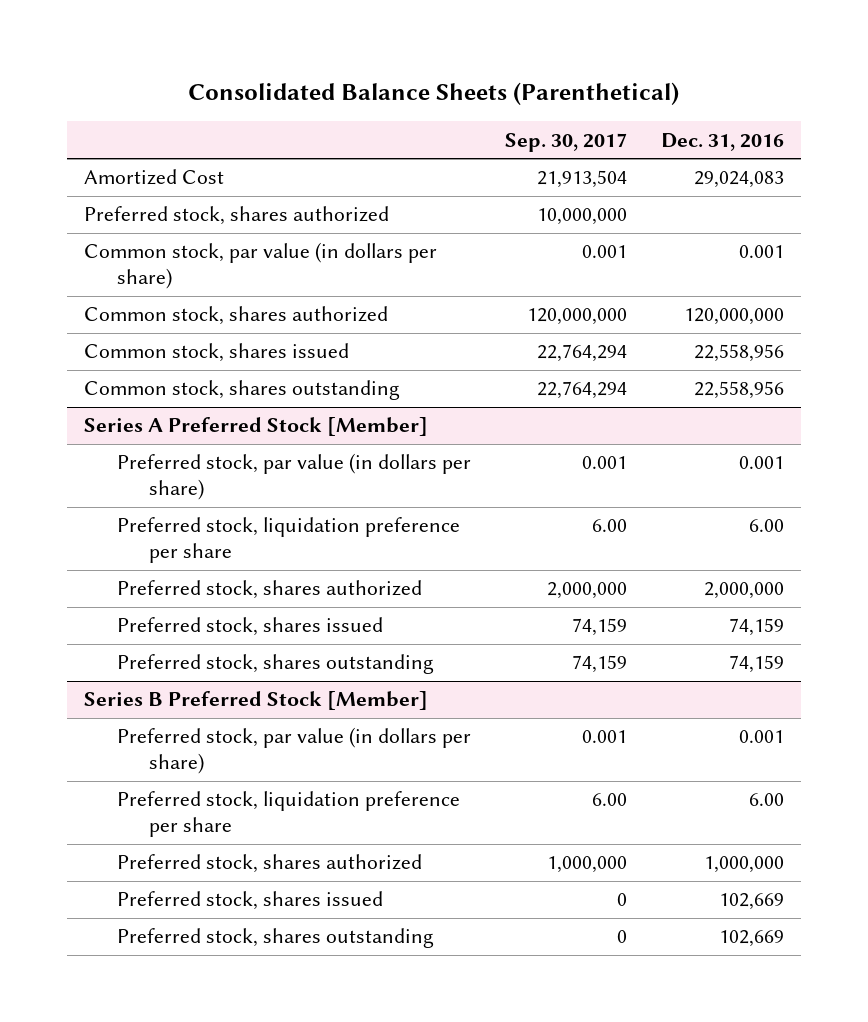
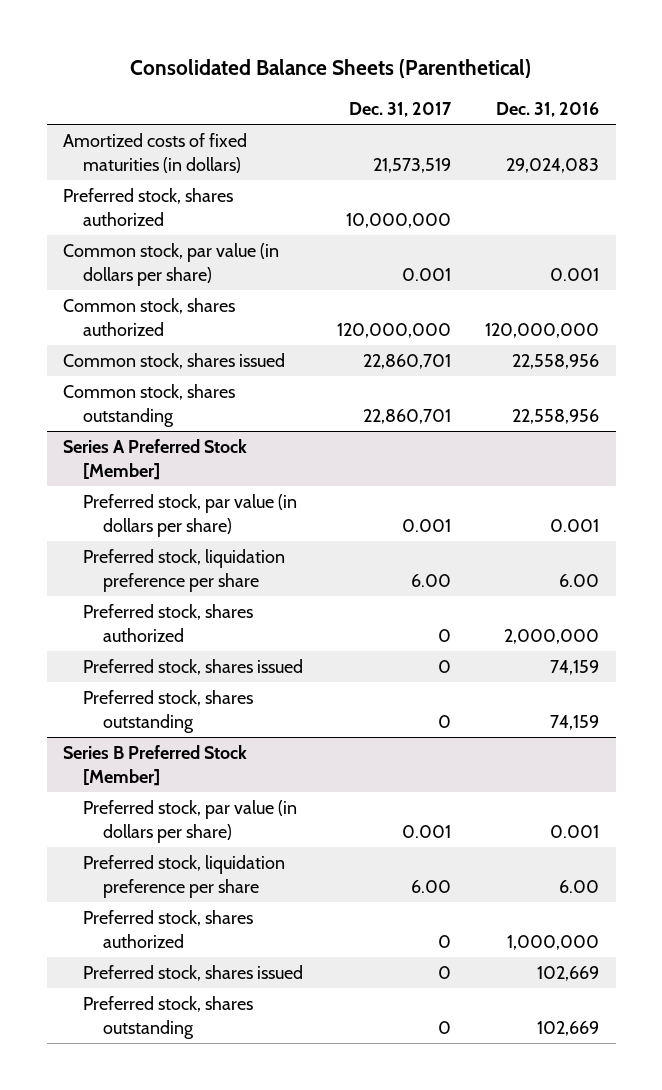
- | Sep. 30, 2017 | Dec. 31, 2016
+ | Dec. 31, 2017 | Dec. 31, 2016
- Amortized Cost | 21,913,504 | 29,024,083
+ Amortized costs of fixed maturities (in dollars) | 21,573,519 | 29,024,083

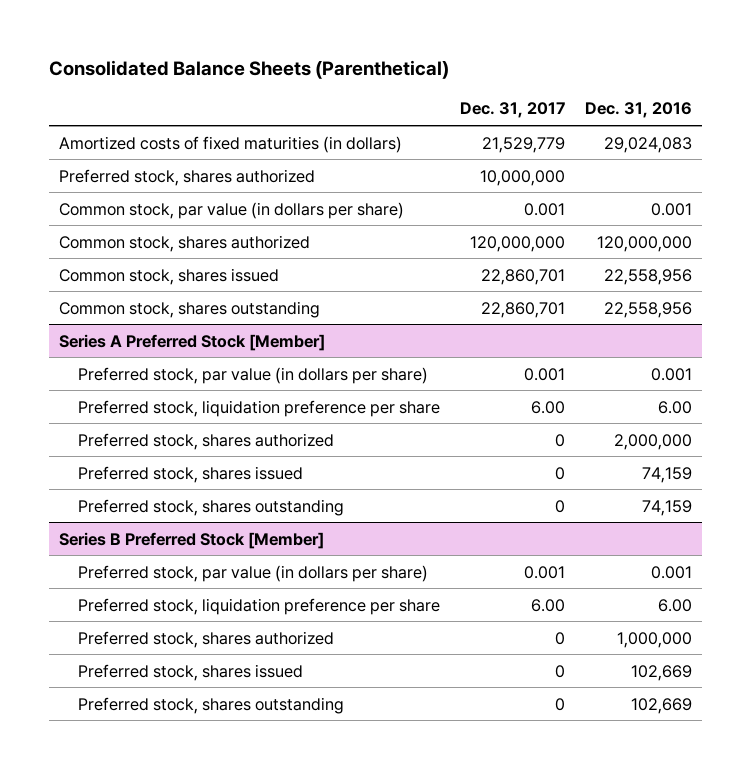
- Amortized costs of fixed maturities (in dollars) | 21,573,519 | 29,024,083
+ Amortized costs of fixed maturities (in dollars) | 21,529,779 | 29,024,083

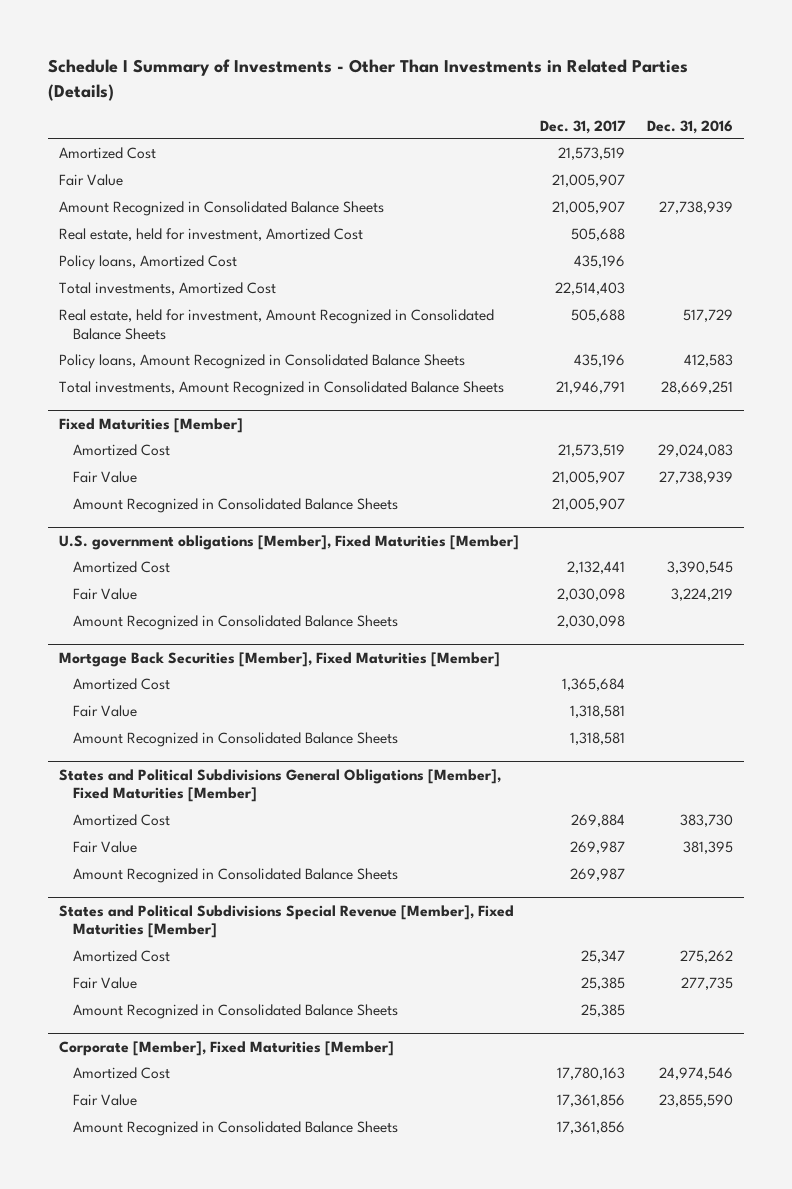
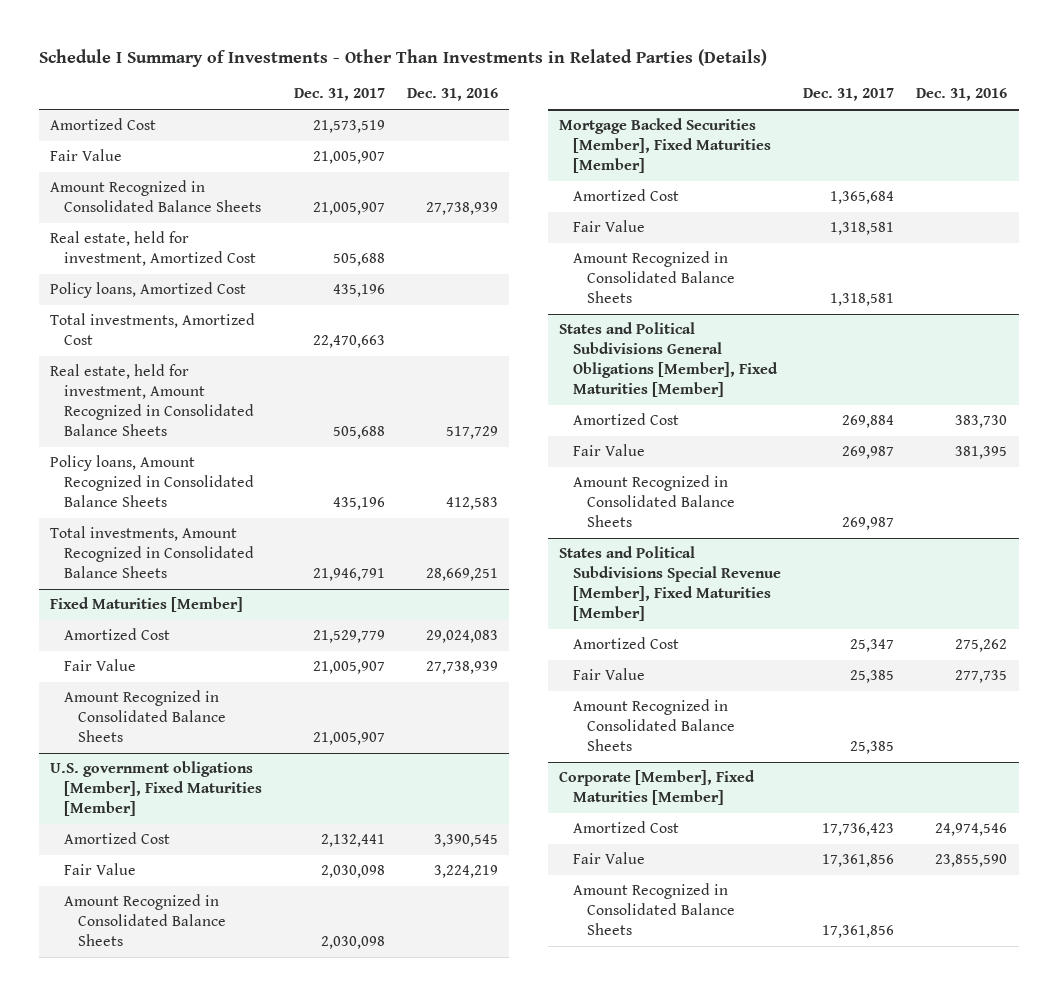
- Total investments, Amortized Cost | 22,514,403 |
+ Total investments, Amortized Cost | 22,470,663 |
@ Fixed Maturities [Member]
- Amortized Cost | 21,573,519 | 29,024,083
+ Amortized Cost | 21,529,779 | 29,024,083
- Mortgage Back Securities [Member], Fixed Maturities [Member]
+ Mortgage Backed Securities [Member], Fixed Maturities [Member]
@ Corporate [Member], Fixed Maturities [Member]
- Amortized Cost | 17,780,163 | 24,974,546
+ Amortized Cost | 17,736,423 | 24,974,546

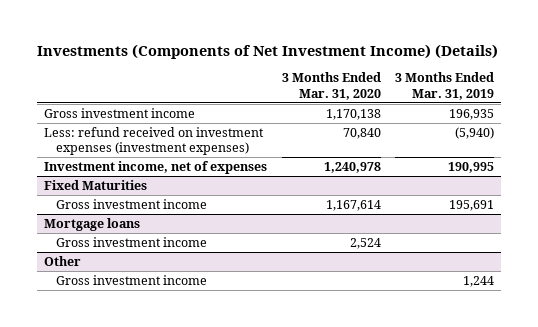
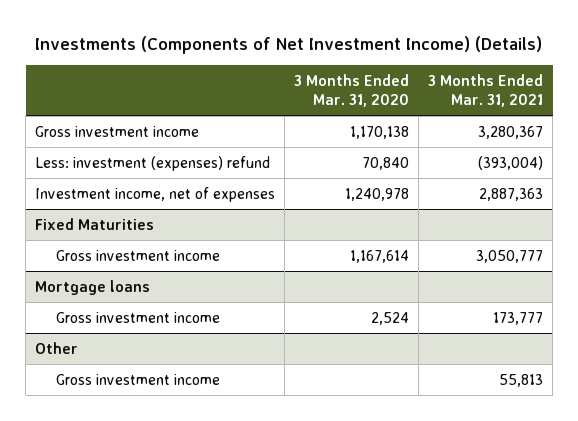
- | 3 Months Ended Mar. 31, 2020 | 3 Months Ended Mar. 31, 2019
+ | 3 Months Ended Mar. 31, 2020 | 3 Months Ended Mar. 31, 2021
- Less: refund received on investment expenses (investment expenses) | 70,840 | (5,940)
+ Less: investment (expenses) refund | 70,840 | (393,004)

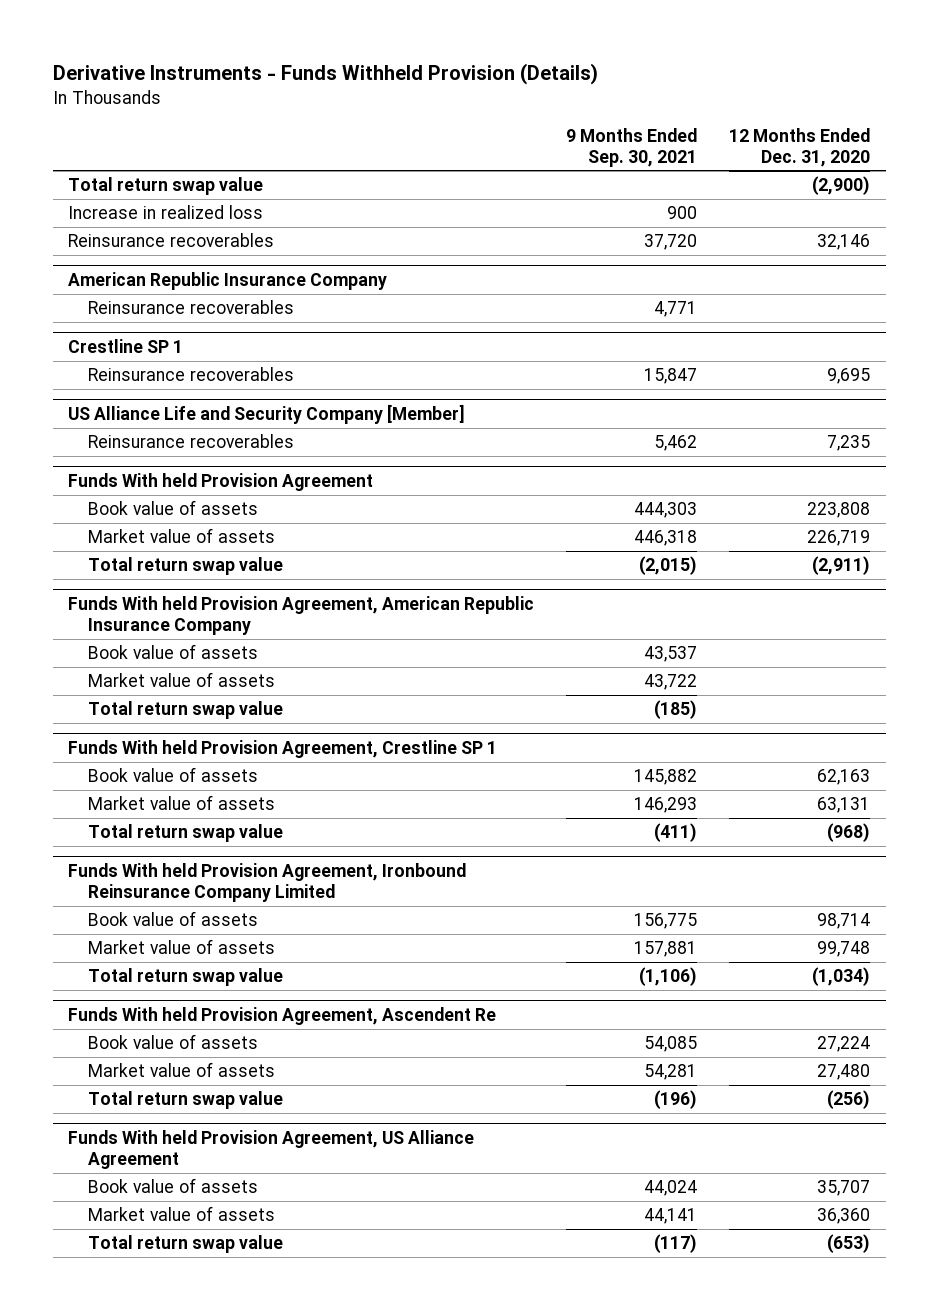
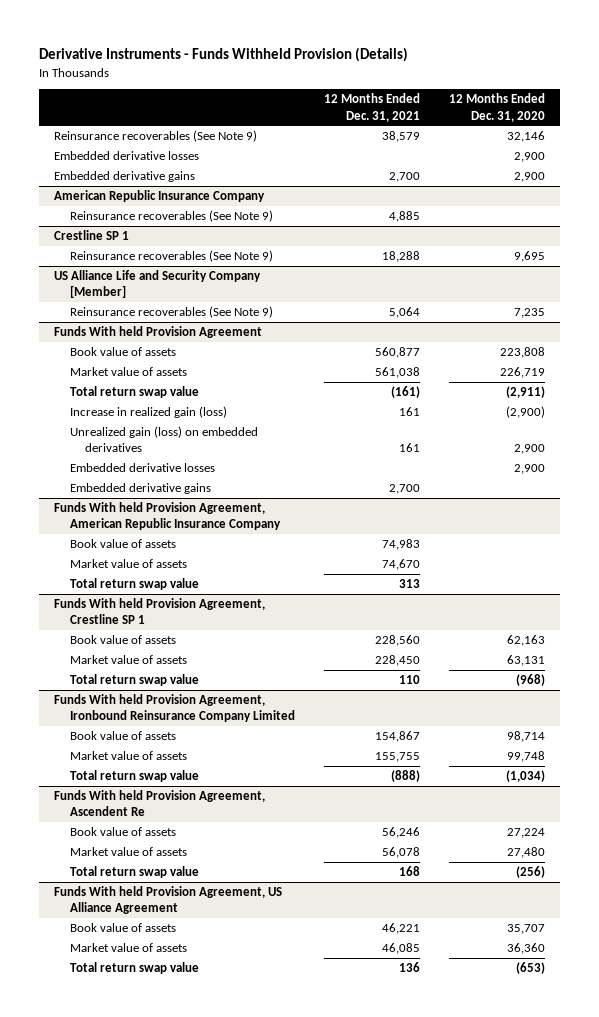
- | 9 Months Ended Sep. 30, 2021 | 12 Months Ended Dec. 31, 2020
+ | 12 Months Ended Dec. 31, 2021 | 12 Months Ended Dec. 31, 2020
- Total return swap value | | (2,900)
- Increase in realized loss | 900 |
- Reinsurance recoverables | 37,720 | 32,146
+ Reinsurance recoverables (See Note 9) | 38,579 | 32,146
+ Embedded derivative losses | | 2,900
+ Embedded derivative gains | 2,700 | 2,900
@ American Republic Insurance Company
- Reinsurance recoverables | 4,771 |
+ Reinsurance recoverables (See Note 9) | 4,885 |
@ Crestline SP 1
- Reinsurance recoverables | 15,847 | 9,695
+ Reinsurance recoverables (See Note 9) | 18,288 | 9,695
@ US Alliance Life and Security Company [Member]
- Reinsurance recoverables | 5,462 | 7,235
+ Reinsurance recoverables (See Note 9) | 5,064 | 7,235
@ Funds With held Provision Agreement
+ Increase in realized gain (loss) | 161 | (2,900)
+ Unrealized gain (loss) on embedded derivatives | 161 | 2,900
+ Embedded derivative losses | | 2,900
+ Embedded derivative gains | 2,700 |

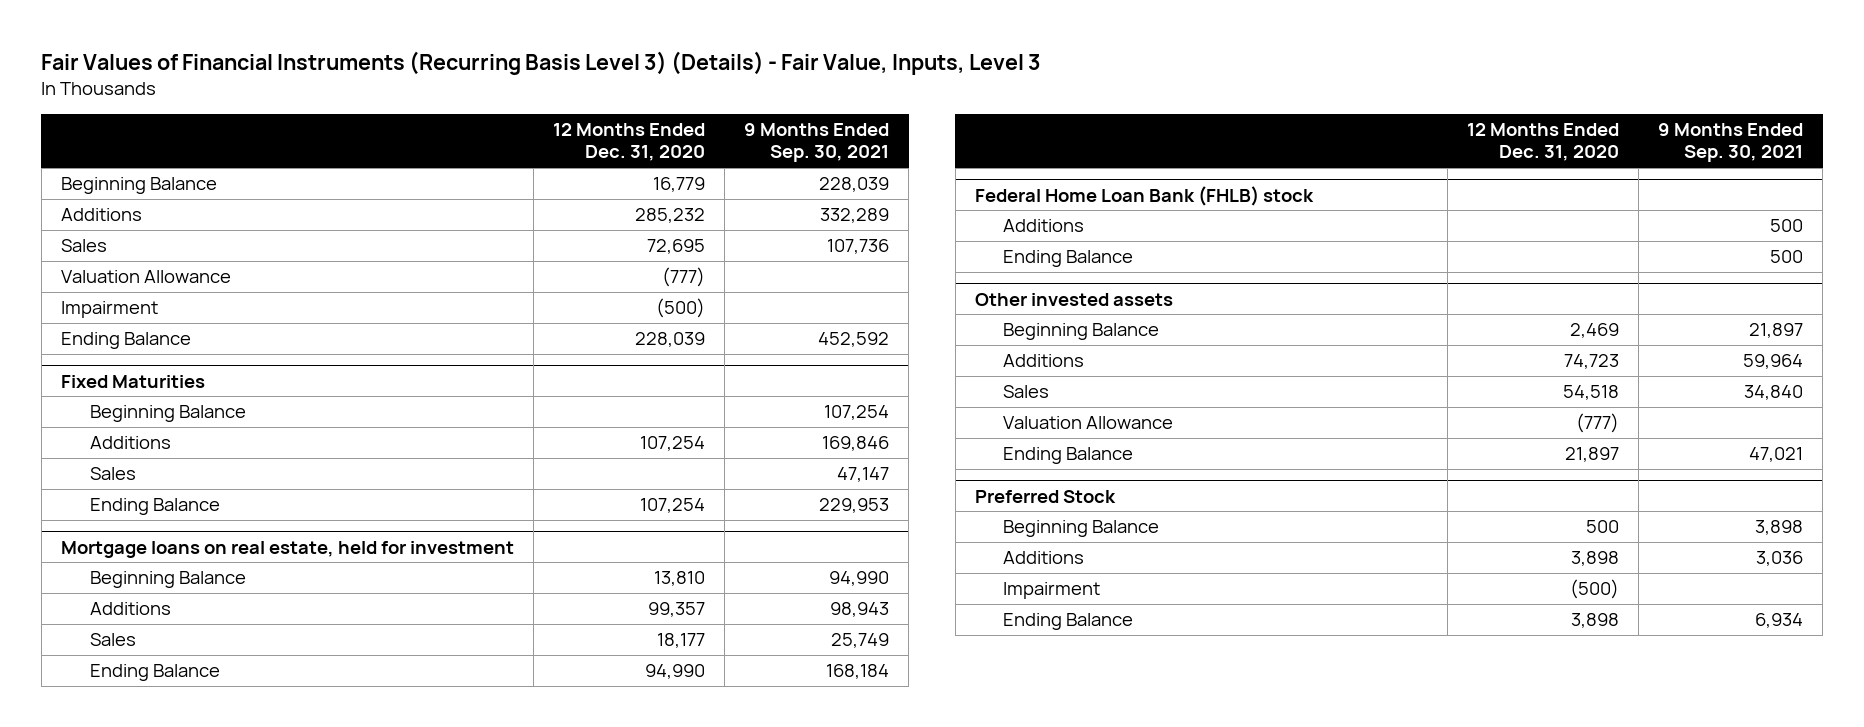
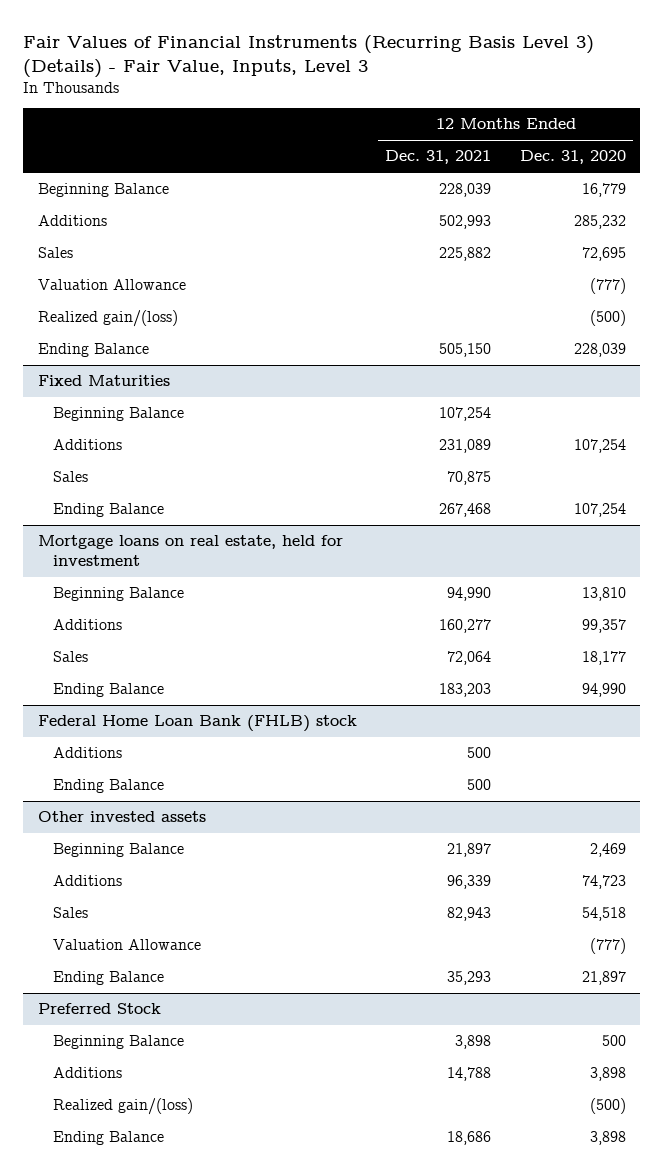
- | 12 Months Ended Dec. 31, 2020 | 9 Months Ended Sep. 30, 2021
+ | 12 Months Ended Dec. 31, 2021 | 12 Months Ended Dec. 31, 2020
- Impairment | (500) |
+ Realized gain/(loss) | | (500)
@ Preferred Stock
- Impairment | (500) |
+ Realized gain/(loss) | | (500)

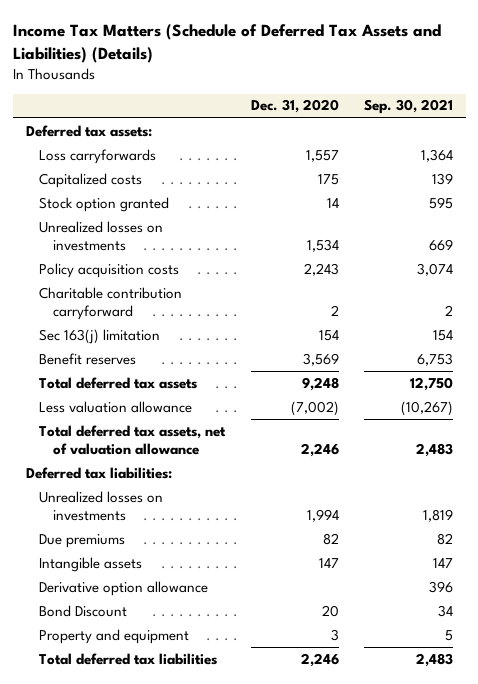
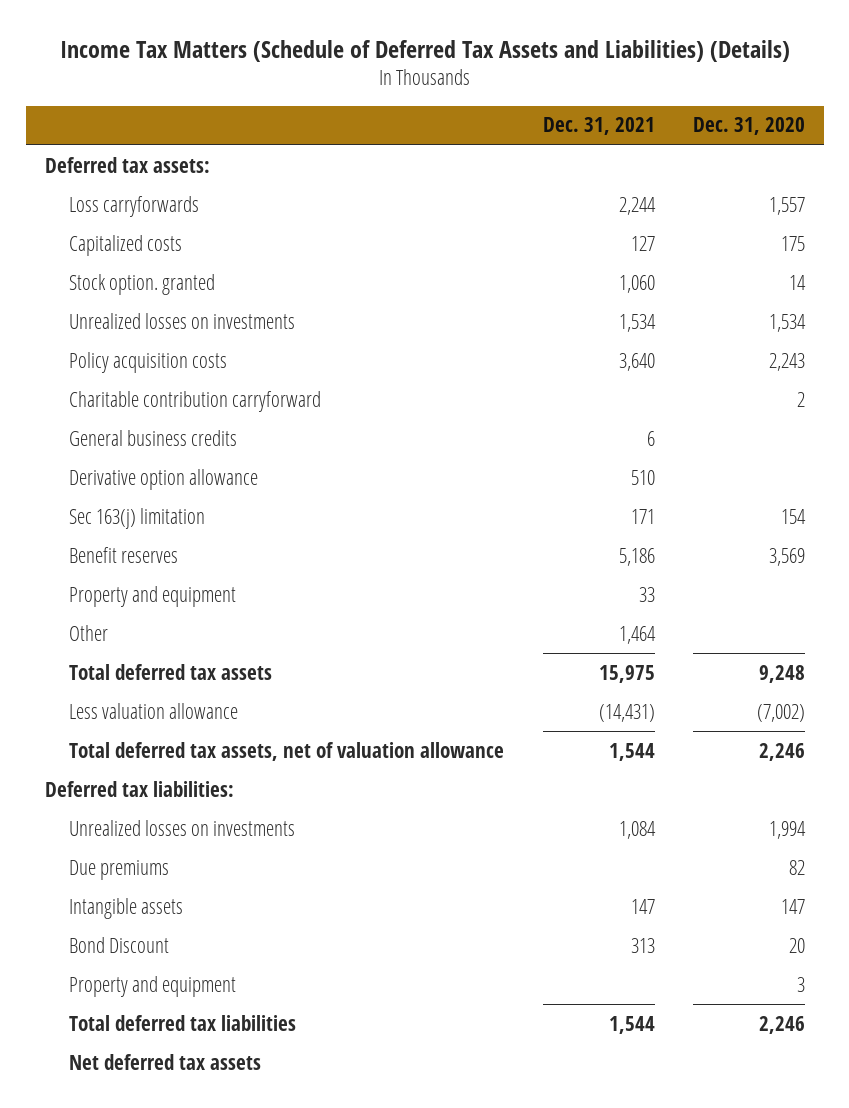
- | Dec. 31, 2020 | Sep. 30, 2021
+ | Dec. 31, 2021 | Dec. 31, 2020
- Stock option granted | 14 | 595
+ Stock option. granted | 1,060 | 14
+ General business credits | 6 |
moved up: Derivative option allowance | 510 |
+ Property and equipment | 33 |
+ Other | 1,464 |
+ Net deferred tax assets

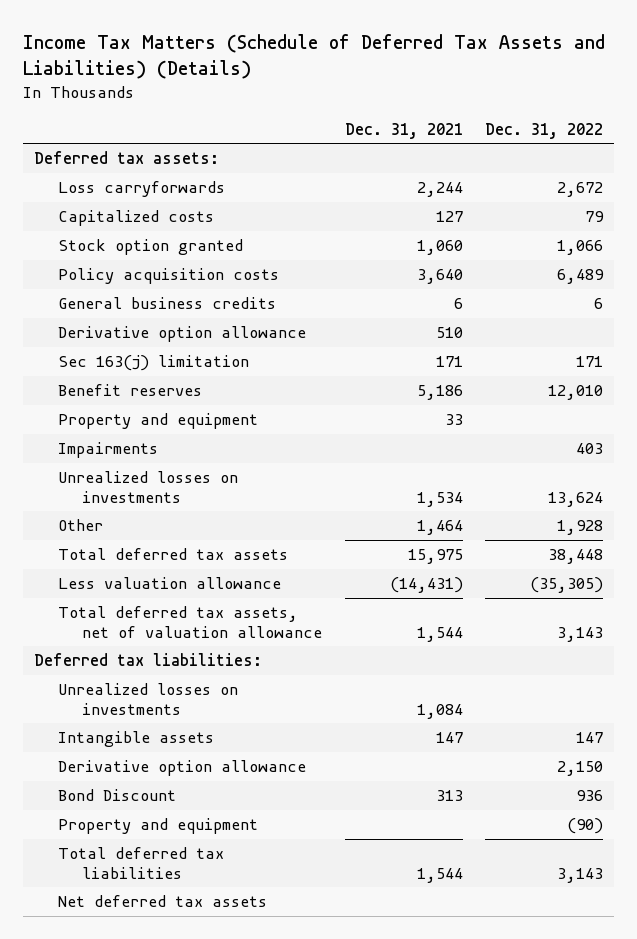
- | Dec. 31, 2021 | Dec. 31, 2020
+ | Dec. 31, 2021 | Dec. 31, 2022
- Stock option. granted | 1,060 | 14
+ Stock option granted | 1,060 | 1,066
- Charitable contribution carryforward | | 2
+ Impairments | | 403
moved down: Unrealized losses on investments | 1,534 | 13,624
- Due premiums | | 82
+ Derivative option allowance | | 2,150

